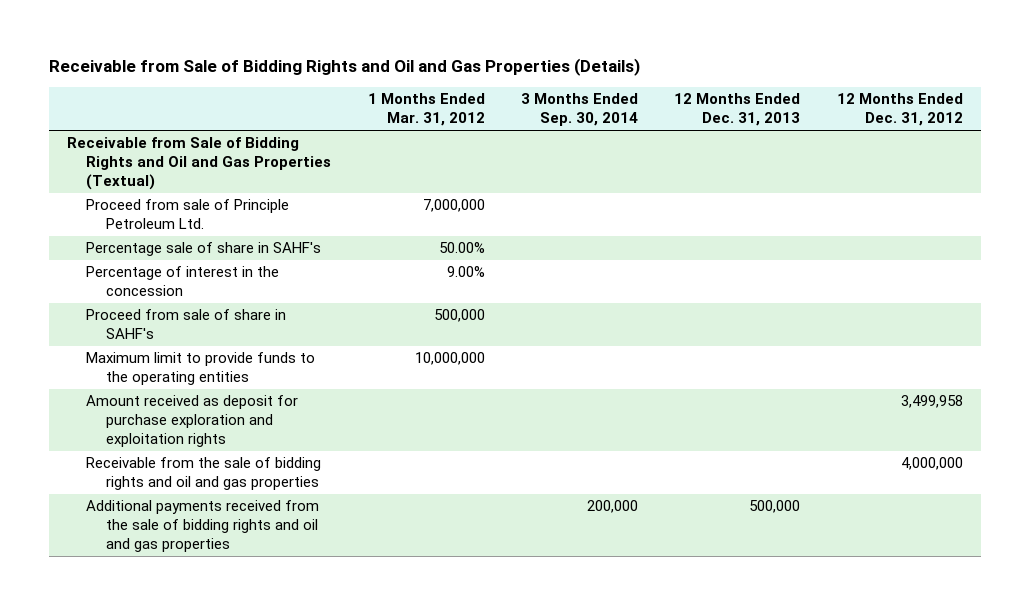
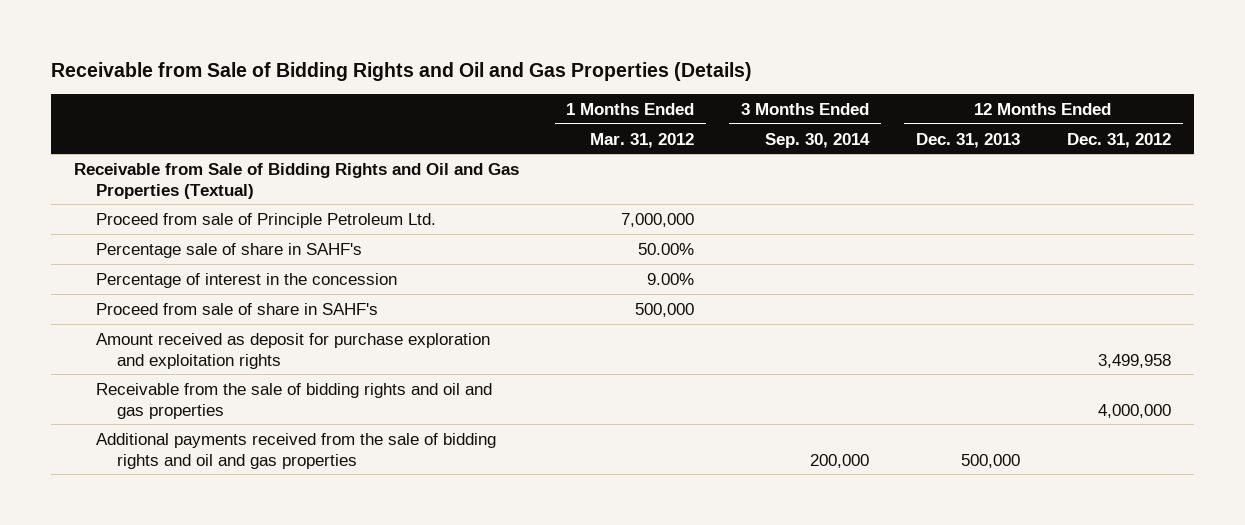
- Maximum limit to provide funds to the operating entities | 10,000,000 | | |

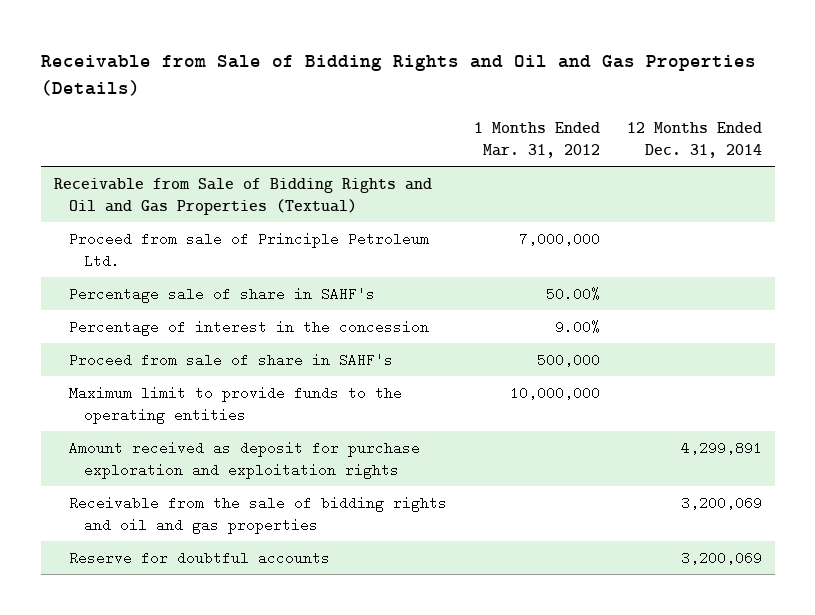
- | 1 Months Ended Mar. 31, 2012 | 3 Months Ended Sep. 30, 2014 | 12 Months Ended Dec. 31, 2013 | 12 Months Ended Dec. 31, 2012
+ | 1 Months Ended Mar. 31, 2012 | 12 Months Ended Dec. 31, 2014
+ Maximum limit to provide funds to the operating entities | 10,000,000 |
- Additional payments received from the sale of bidding rights and oil and gas properties | | 200,000 | 500,000 |
+ Reserve for doubtful accounts | | 3,200,069

